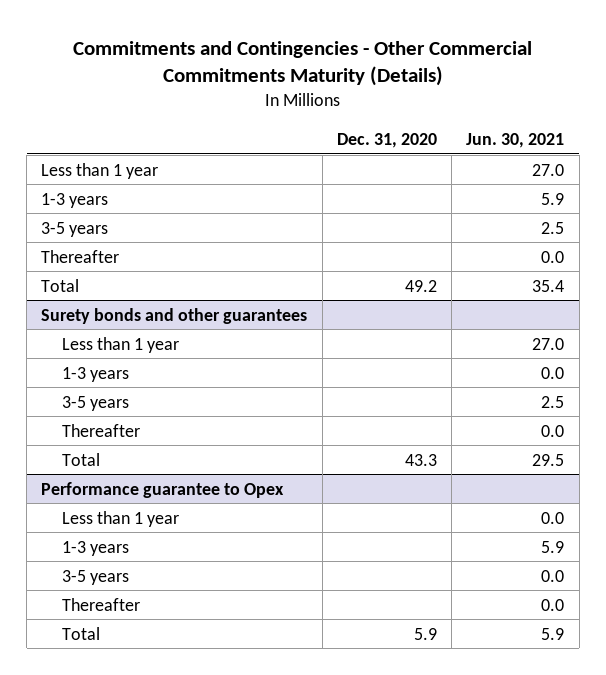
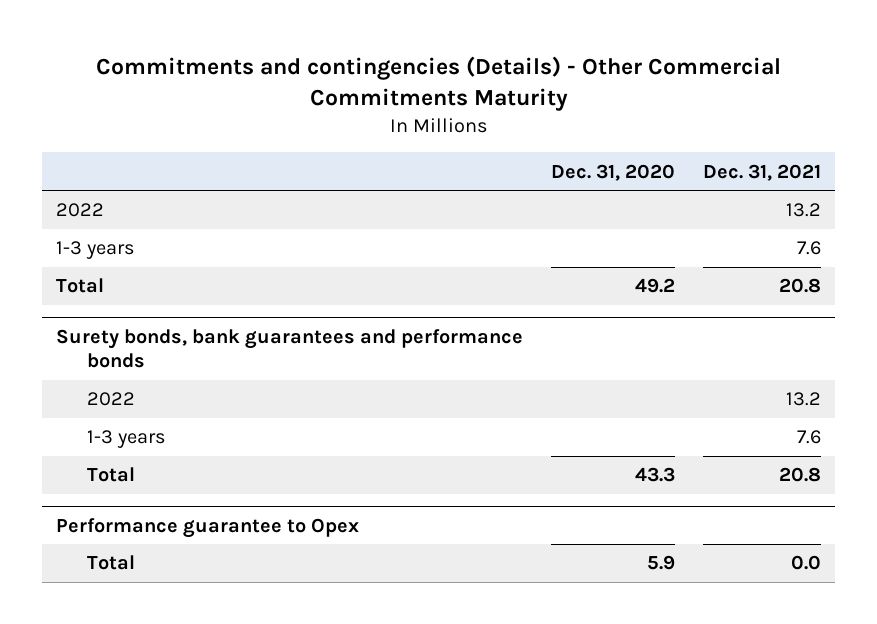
- Commitments and Contingencies - Other Commercial Commitments Maturity (Details)
+ Commitments and contingencies (Details) - Other Commercial Commitments Maturity
- | Dec. 31, 2020 | Jun. 30, 2021
+ | Dec. 31, 2020 | Dec. 31, 2021
- Less than 1 year | | 27.0
+ 2022 | | 13.2
- 3-5 years | | 2.5
- Thereafter | | 0.0
- Surety bonds and other guarantees
- Less than 1 year | | 27.0
+ Surety bonds, bank guarantees and performance bonds
+ 2022 | | 13.2
- 3-5 years | | 2.5
- Thereafter | | 0.0
@ Performance guarantee to Opex
- Less than 1 year | | 0.0
- 1-3 years | | 5.9
- 3-5 years | | 0.0
- Thereafter | | 0.0

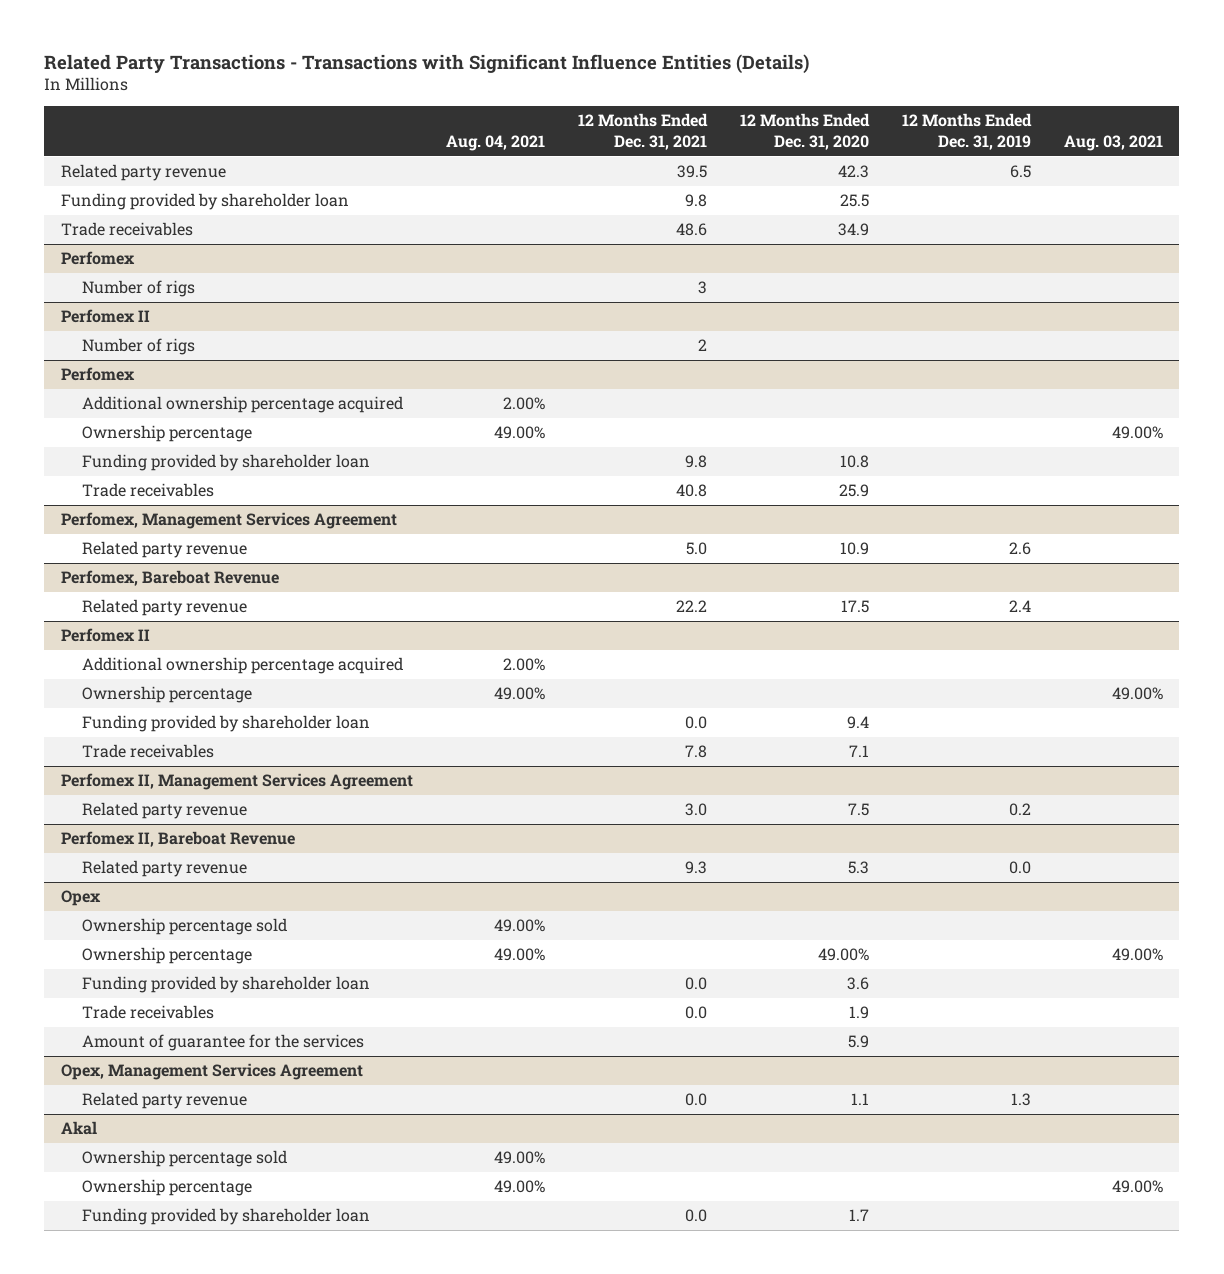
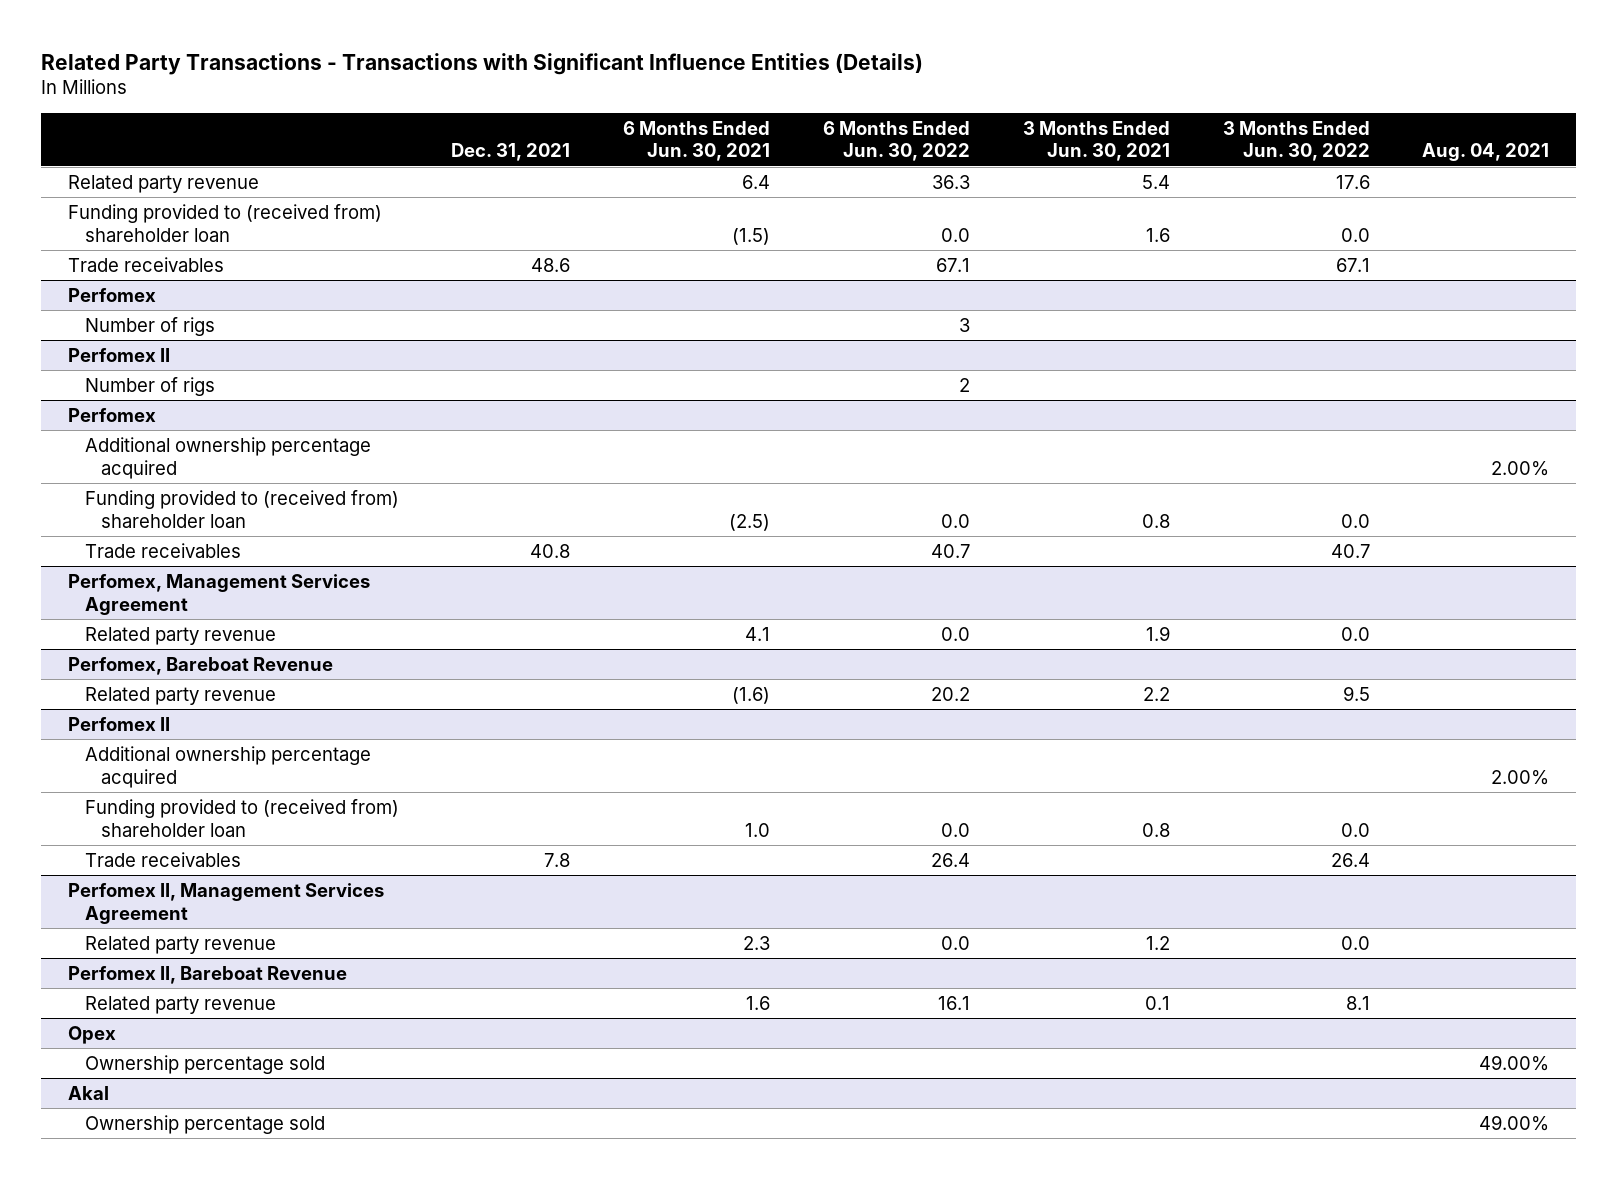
- | Aug. 04, 2021 | 12 Months Ended Dec. 31, 2021 | 12 Months Ended Dec. 31, 2020 | 12 Months Ended Dec. 31, 2019 | Aug. 03, 2021
+ | Dec. 31, 2021 | 6 Months Ended Jun. 30, 2021 | 6 Months Ended Jun. 30, 2022 | 3 Months Ended Jun. 30, 2021 | 3 Months Ended Jun. 30, 2022 | Aug. 04, 2021
- Funding provided by shareholder loan | | 9.8 | 25.5 | |
+ Funding provided to (received from) shareholder loan | | (1.5) | 0.0 | 1.6 | 0.0 |
@ Perfomex
- Ownership percentage | 49.00% | | | | 49.00%
- Funding provided by shareholder loan | | 9.8 | 10.8 | |
+ Funding provided to (received from) shareholder loan | | (2.5) | 0.0 | 0.8 | 0.0 |
@ Perfomex II
- Ownership percentage | 49.00% | | | | 49.00%
- Funding provided by shareholder loan | | 0.0 | 9.4 | |
+ Funding provided to (received from) shareholder loan | | 1.0 | 0.0 | 0.8 | 0.0 |
@ Opex
- Ownership percentage | 49.00% | | 49.00% | | 49.00%
- Funding provided by shareholder loan | | 0.0 | 3.6 | |
- Trade receivables | | 0.0 | 1.9 | |
- Amount of guarantee for the services | | | 5.9 | |
- Opex, Management Services Agreement
- Related party revenue | | 0.0 | 1.1 | 1.3 |
@ Akal
- Ownership percentage | 49.00% | | | | 49.00%
- Funding provided by shareholder loan | | 0.0 | 1.7 | |

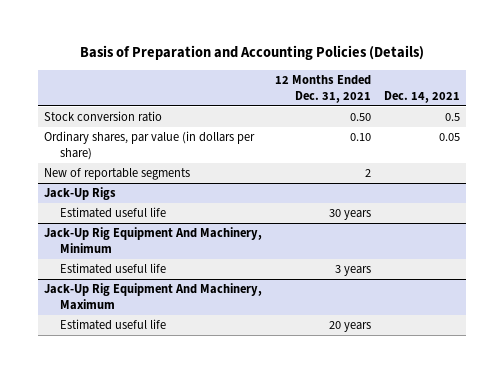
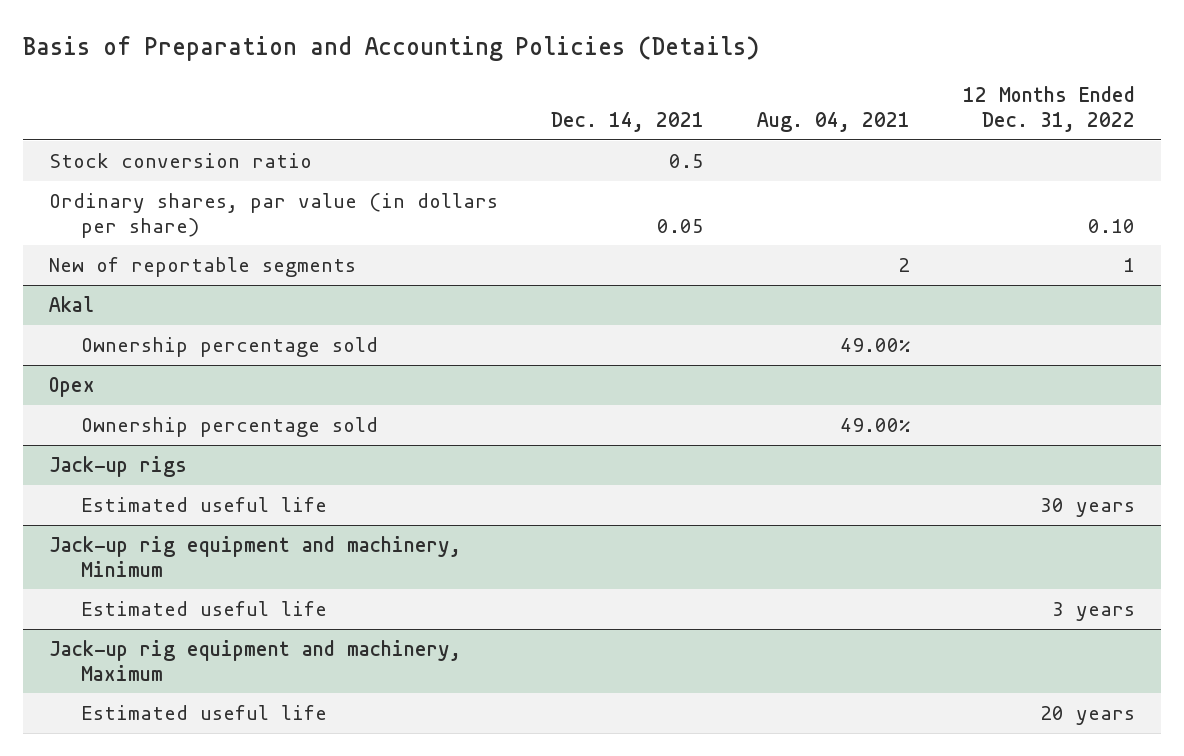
- | 12 Months Ended Dec. 31, 2021 | Dec. 14, 2021
+ | Dec. 14, 2021 | Aug. 04, 2021 | 12 Months Ended Dec. 31, 2022
- Jack-Up Rigs
+ Akal
+ Ownership percentage sold | | 49.00% |
+ Opex
+ Ownership percentage sold | | 49.00% |
+ Jack-up rigs
- Jack-Up Rig Equipment And Machinery, Minimum
+ Jack-up rig equipment and machinery, Minimum
- Jack-Up Rig Equipment And Machinery, Maximum
+ Jack-up rig equipment and machinery, Maximum

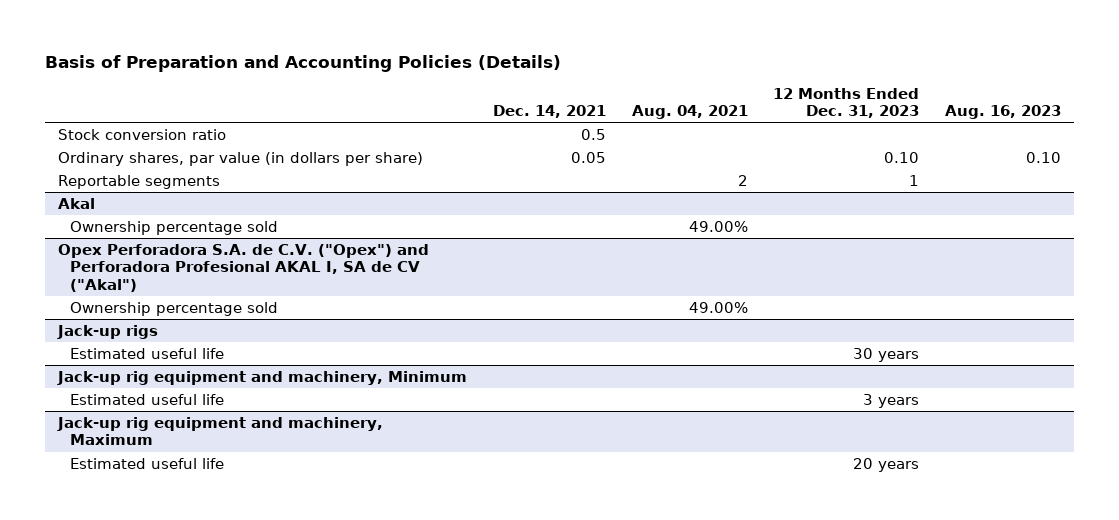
- | Dec. 14, 2021 | Aug. 04, 2021 | 12 Months Ended Dec. 31, 2022
+ | Dec. 14, 2021 | Aug. 04, 2021 | 12 Months Ended Dec. 31, 2023 | Aug. 16, 2023
- New of reportable segments | | 2 | 1
+ Reportable segments | | 2 | 1 |
- Opex
+ Opex Perforadora S.A. de C.V. ("Opex") and Perforadora Profesional AKAL I, SA de CV ("Akal")

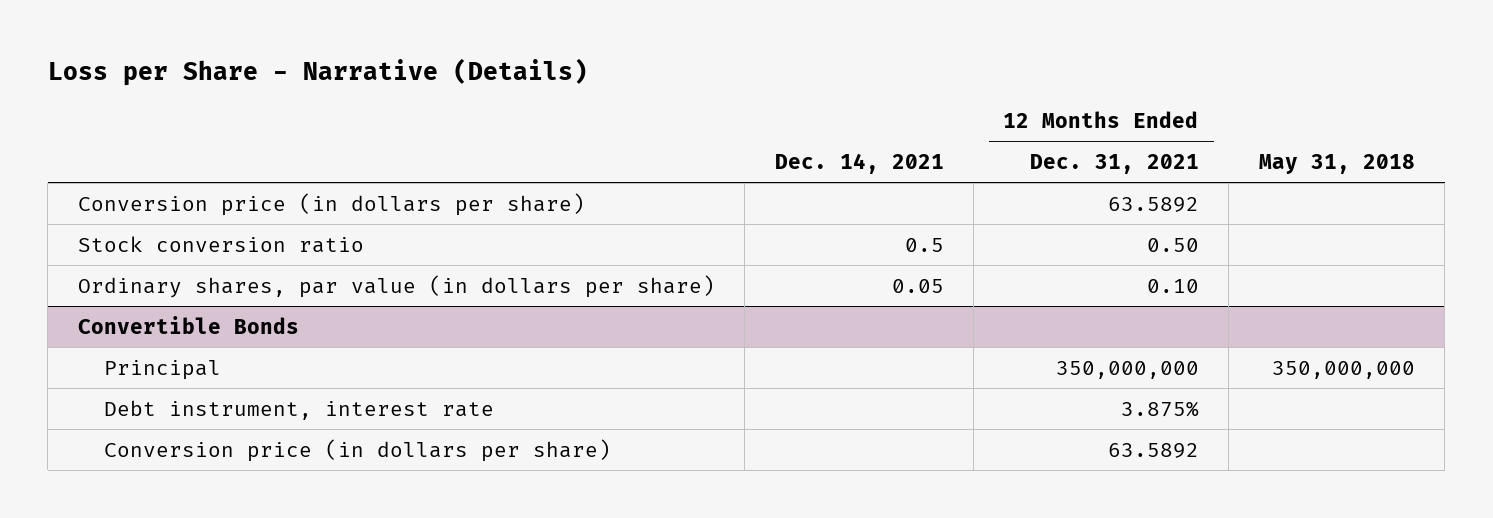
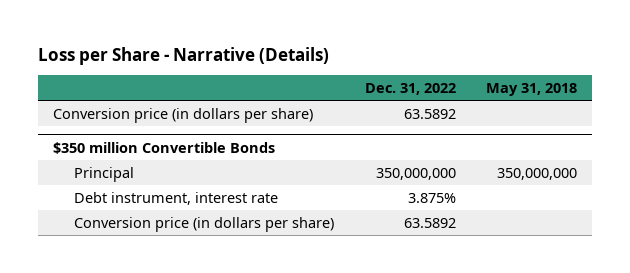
- | Dec. 14, 2021 | 12 Months Ended Dec. 31, 2021 | May 31, 2018
+ | Dec. 31, 2022 | May 31, 2018
- Stock conversion ratio | 0.5 | 0.50 |
- Ordinary shares, par value (in dollars per share) | 0.05 | 0.10 |
- Convertible Bonds
+ $350 million Convertible Bonds

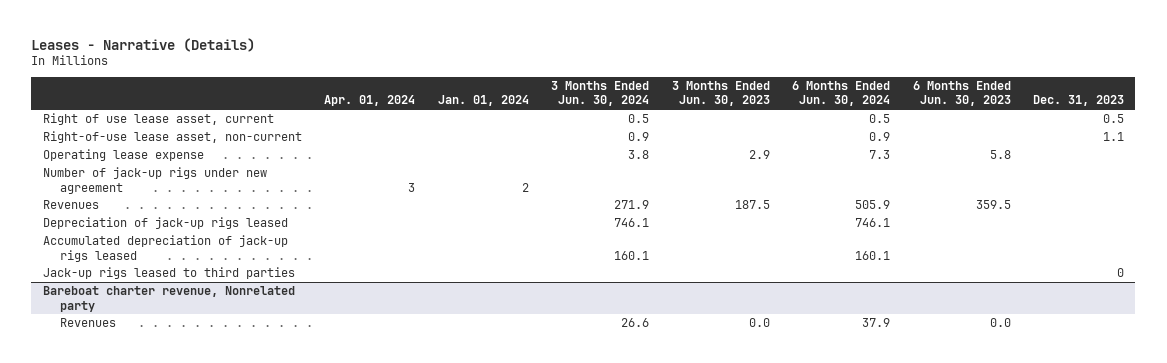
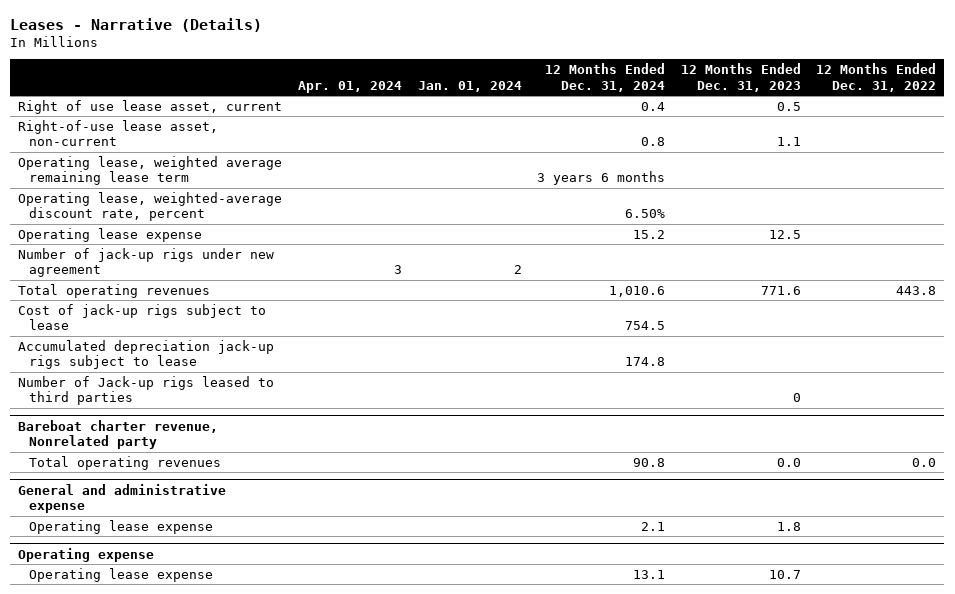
- | Apr. 01, 2024 | Jan. 01, 2024 | 3 Months Ended Jun. 30, 2024 | 3 Months Ended Jun. 30, 2023 | 6 Months Ended Jun. 30, 2024 | 6 Months Ended Jun. 30, 2023 | Dec. 31, 2023
+ | Apr. 01, 2024 | Jan. 01, 2024 | 12 Months Ended Dec. 31, 2024 | 12 Months Ended Dec. 31, 2023 | 12 Months Ended Dec. 31, 2022
+ Operating lease, weighted average remaining lease term | | | 3 years 6 months | |
+ Operating lease, weighted-average discount rate, percent | | | 6.50% | |
- Revenues | | | 271.9 | 187.5 | 505.9 | 359.5 |
- Depreciation of jack-up rigs leased | | | 746.1 | | 746.1 | |
- Accumulated depreciation of jack-up rigs leased | | | 160.1 | | 160.1 | |
- Jack-up rigs leased to third parties | | | | | | | 0
+ Total operating revenues | | | 1,010.6 | 771.6 | 443.8
+ Cost of jack-up rigs subject to lease | | | 754.5 | |
+ Accumulated depreciation jack-up rigs subject to lease | | | 174.8 | |
+ Number of Jack-up rigs leased to third parties | | | | 0 |
@ Bareboat charter revenue, Nonrelated party
- Revenues | | | 26.6 | 0.0 | 37.9 | 0.0 |
+ Total operating revenues | | | 90.8 | 0.0 | 0.0
+ General and administrative expense
+ Operating lease expense | | | 2.1 | 1.8 |
+ Operating expense
+ Operating lease expense | | | 13.1 | 10.7 |

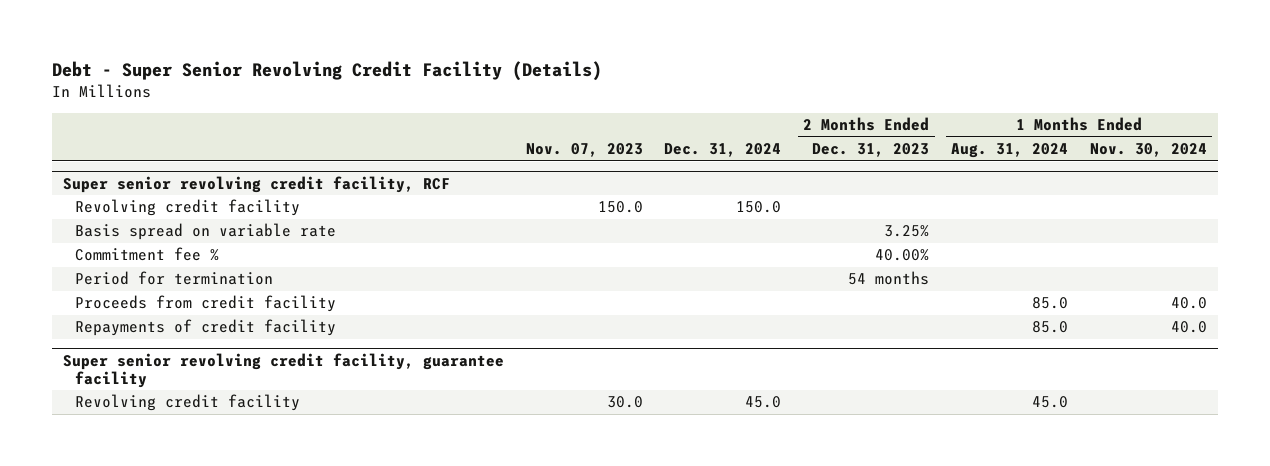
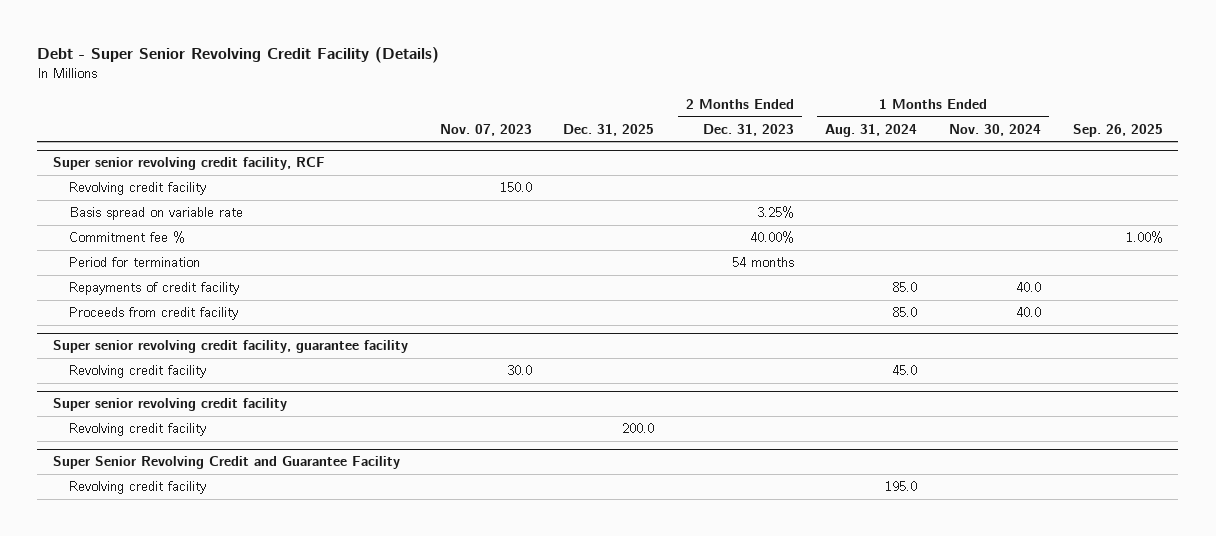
- | Nov. 07, 2023 | Dec. 31, 2024 | 2 Months Ended Dec. 31, 2023 | 1 Months Ended Aug. 31, 2024 | 1 Months Ended Nov. 30, 2024
+ | Nov. 07, 2023 | Dec. 31, 2025 | 2 Months Ended Dec. 31, 2023 | 1 Months Ended Aug. 31, 2024 | 1 Months Ended Nov. 30, 2024 | Sep. 26, 2025
@ Super senior revolving credit facility, RCF
moved down: Proceeds from credit facility | | | | 85.0 | 40.0 |
+ Super senior revolving credit facility
+ Revolving credit facility | | 200.0 | | | |
+ Super Senior Revolving Credit and Guarantee Facility
+ Revolving credit facility | | | | 195.0 | |

